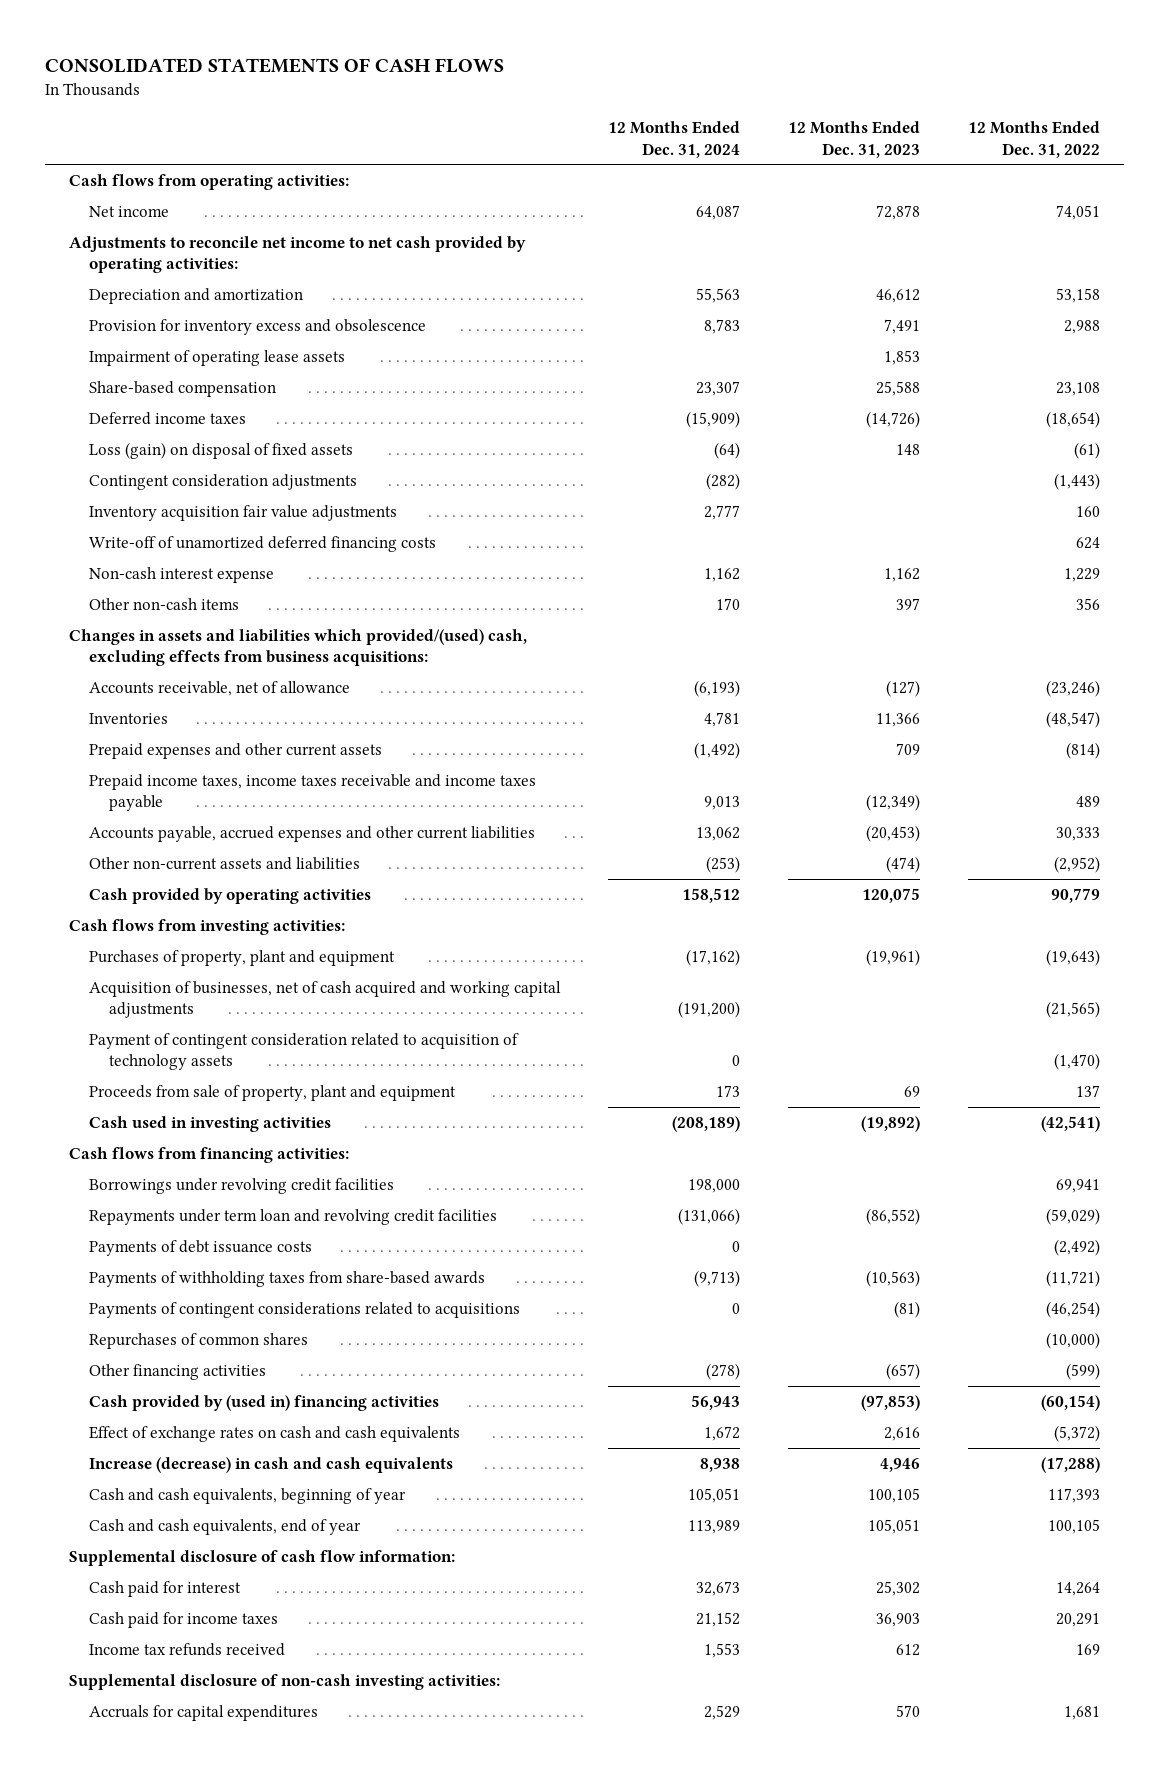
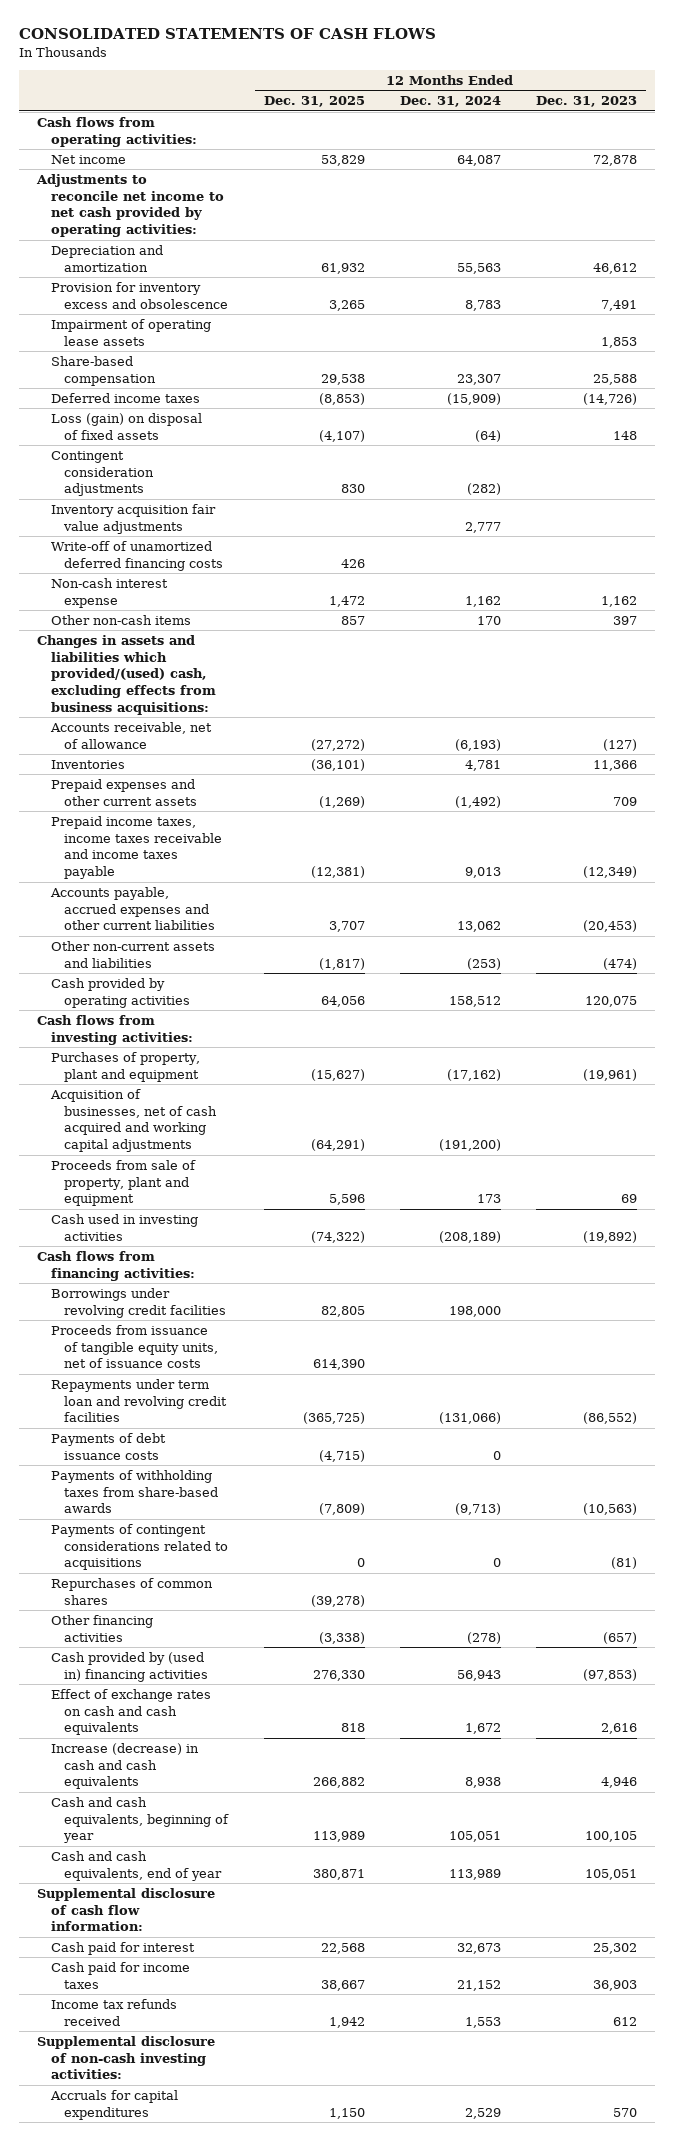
- | 12 Months Ended Dec. 31, 2024 | 12 Months Ended Dec. 31, 2023 | 12 Months Ended Dec. 31, 2022
+ | 12 Months Ended Dec. 31, 2025 | 12 Months Ended Dec. 31, 2024 | 12 Months Ended Dec. 31, 2023
- Payment of contingent consideration related to acquisition of technology assets | 0 | | (1,470)
+ Proceeds from issuance of tangible equity units, net of issuance costs | 614,390 | |

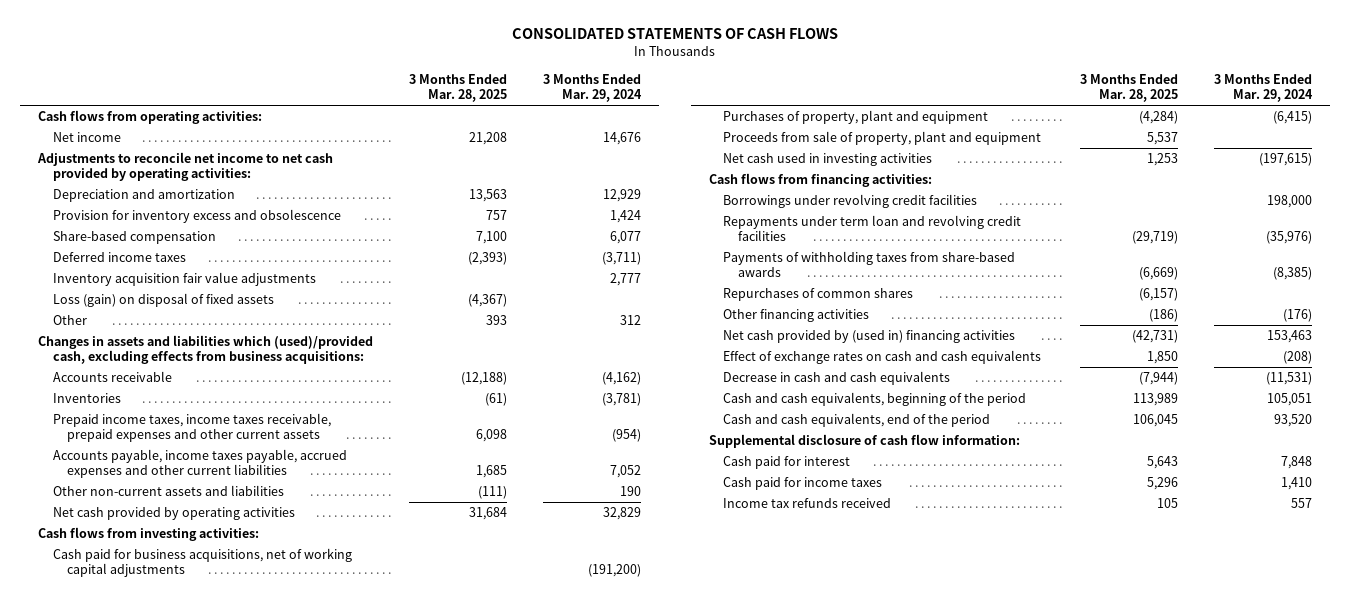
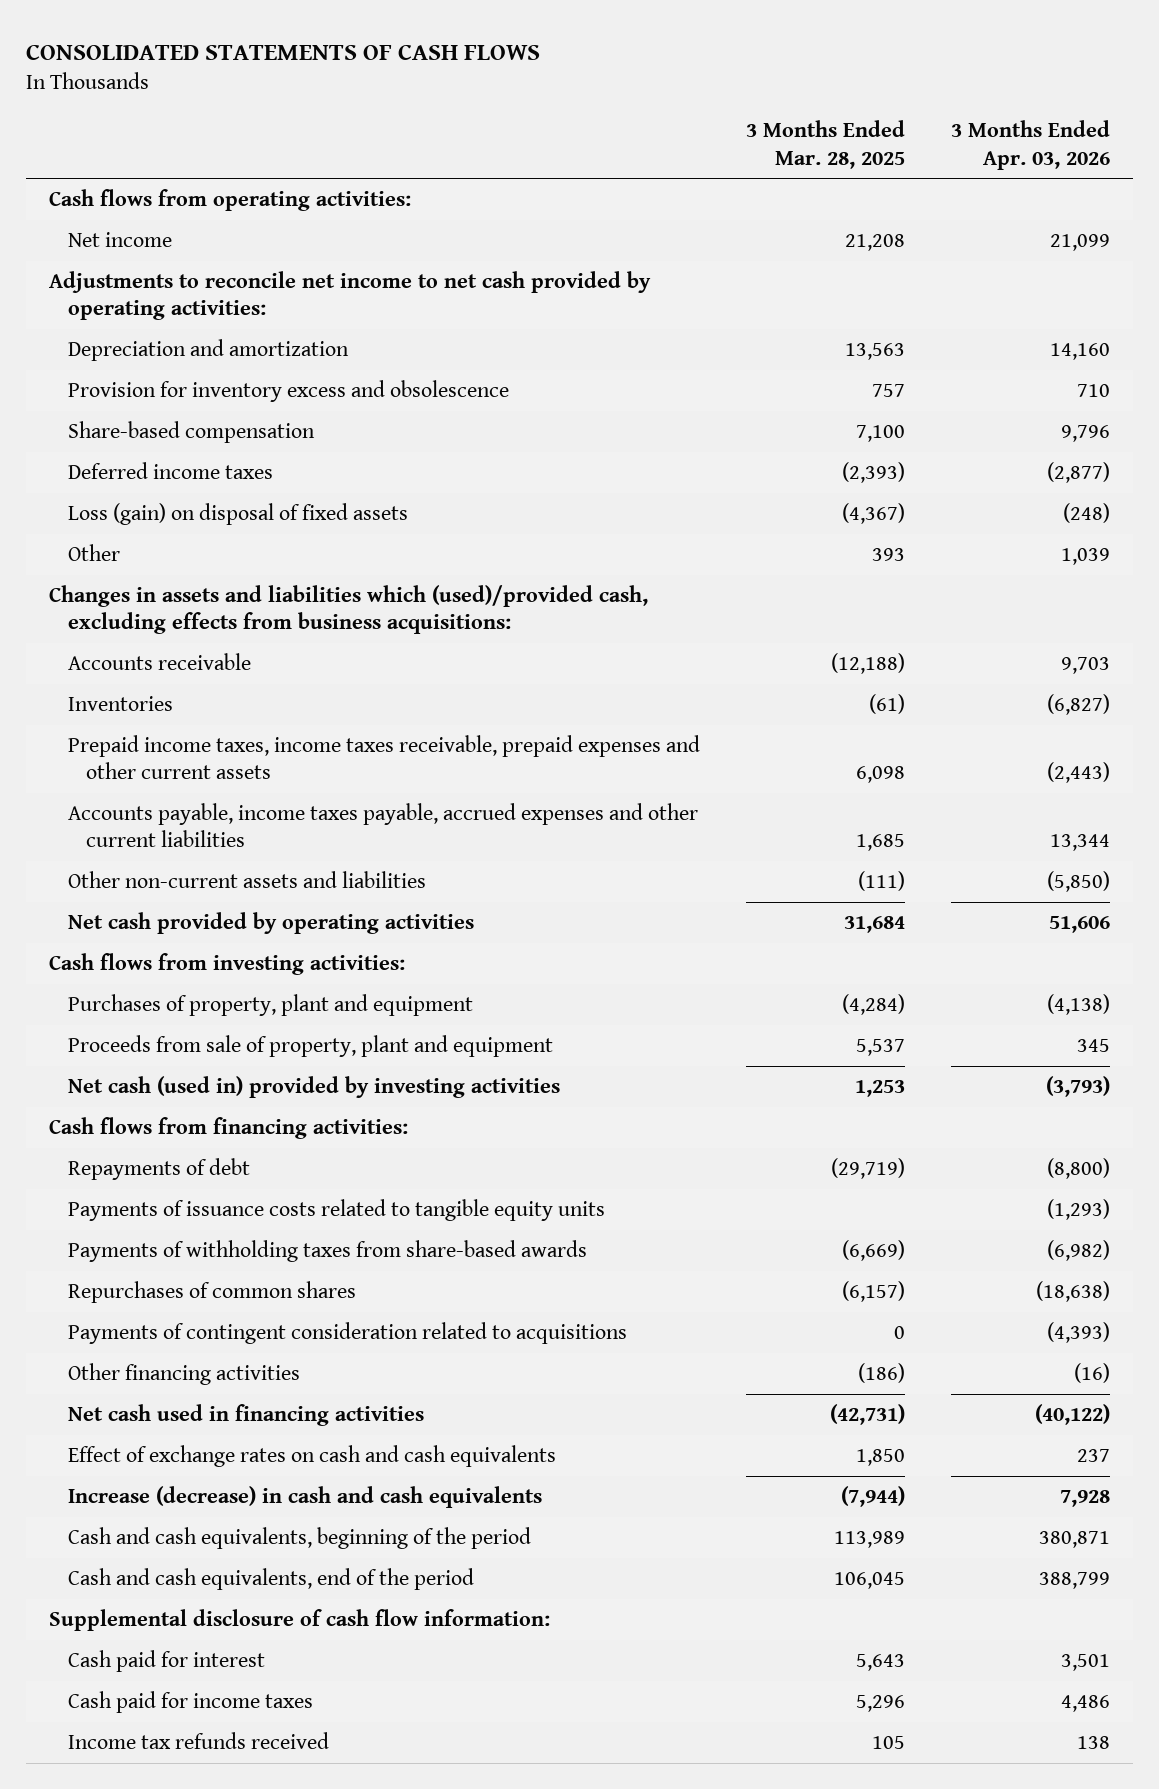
- | 3 Months Ended Mar. 28, 2025 | 3 Months Ended Mar. 29, 2024
+ | 3 Months Ended Mar. 28, 2025 | 3 Months Ended Apr. 03, 2026
- Inventory acquisition fair value adjustments | | 2,777
- Cash paid for business acquisitions, net of working capital adjustments | | (191,200)
- Net cash used in investing activities | 1,253 | (197,615)
+ Net cash (used in) provided by investing activities | 1,253 | (3,793)
- Borrowings under revolving credit facilities | | 198,000
- Repayments under term loan and revolving credit facilities | (29,719) | (35,976)
+ Repayments of debt | (29,719) | (8,800)
+ Payments of issuance costs related to tangible equity units | | (1,293)
+ Payments of contingent consideration related to acquisitions | 0 | (4,393)
- Net cash provided by (used in) financing activities | (42,731) | 153,463
+ Net cash used in financing activities | (42,731) | (40,122)
- Decrease in cash and cash equivalents | (7,944) | (11,531)
+ Increase (decrease) in cash and cash equivalents | (7,944) | 7,928

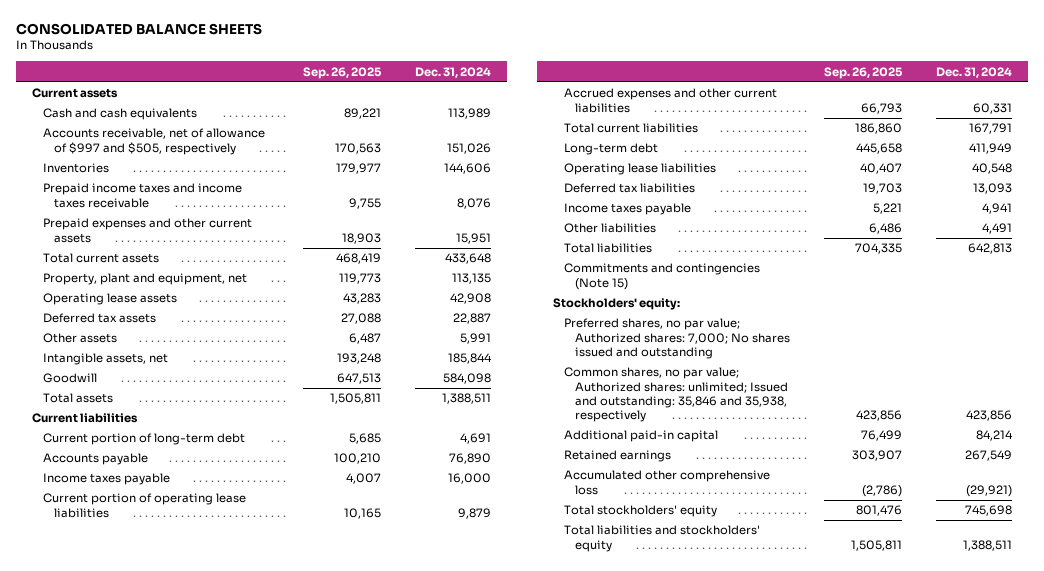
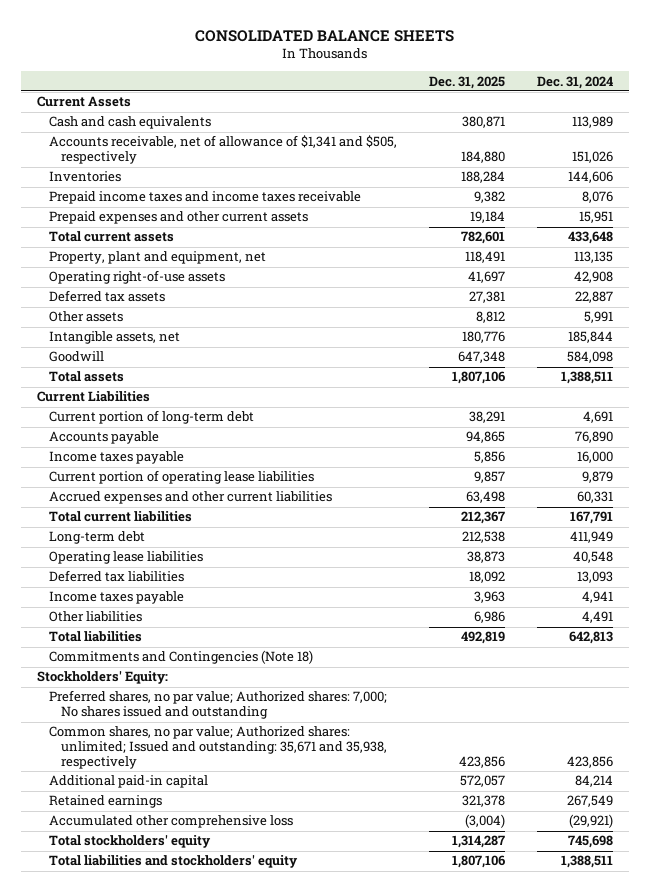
- | Sep. 26, 2025 | Dec. 31, 2024
+ | Dec. 31, 2025 | Dec. 31, 2024
- Current assets
+ Current Assets
- Accounts receivable, net of allowance of $997 and $505, respectively | 170,563 | 151,026
+ Accounts receivable, net of allowance of $1,341 and $505, respectively | 184,880 | 151,026
- Operating lease assets | 43,283 | 42,908
+ Operating right-of-use assets | 41,697 | 42,908
- Current liabilities
+ Current Liabilities
- Commitments and contingencies (Note 15)
- Stockholders' equity:
+ Commitments and Contingencies (Note 18)
+ Stockholders' Equity:
- Common shares, no par value; Authorized shares: unlimited; Issued and outstanding: 35,846 and 35,938, respectively | 423,856 | 423,856
+ Common shares, no par value; Authorized shares: unlimited; Issued and outstanding: 35,671 and 35,938, respectively | 423,856 | 423,856

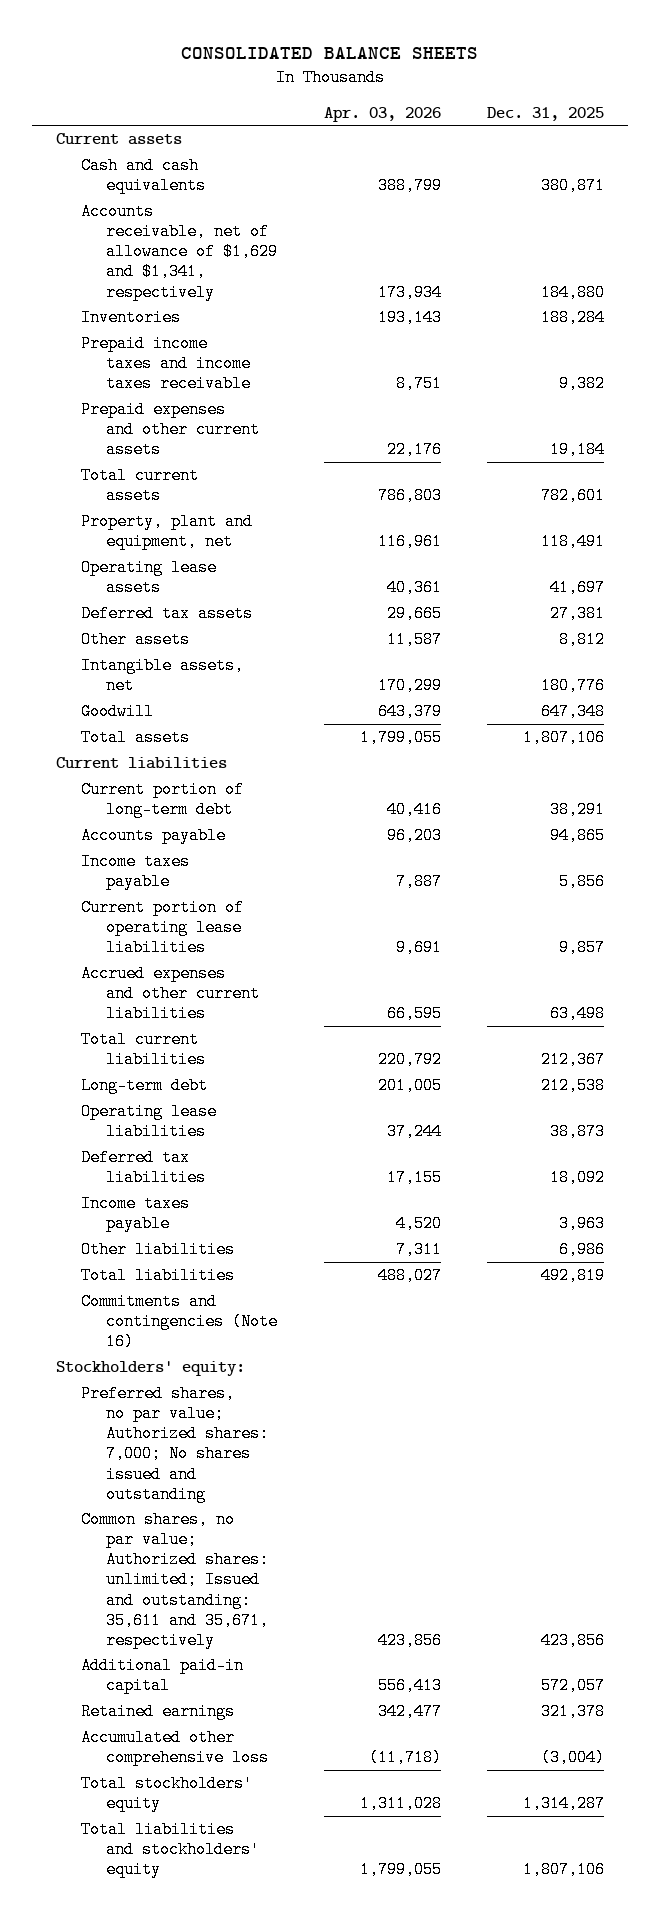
- | Dec. 31, 2025 | Dec. 31, 2024
+ | Apr. 03, 2026 | Dec. 31, 2025
- Current Assets
+ Current assets
- Accounts receivable, net of allowance of $1,341 and $505, respectively | 184,880 | 151,026
+ Accounts receivable, net of allowance of $1,629 and $1,341, respectively | 173,934 | 184,880
- Operating right-of-use assets | 41,697 | 42,908
+ Operating lease assets | 40,361 | 41,697
- Current Liabilities
+ Current liabilities
- Commitments and Contingencies (Note 18)
- Stockholders' Equity:
+ Commitments and contingencies (Note 16)
+ Stockholders' equity:
- Common shares, no par value; Authorized shares: unlimited; Issued and outstanding: 35,671 and 35,938, respectively | 423,856 | 423,856
+ Common shares, no par value; Authorized shares: unlimited; Issued and outstanding: 35,611 and 35,671, respectively | 423,856 | 423,856

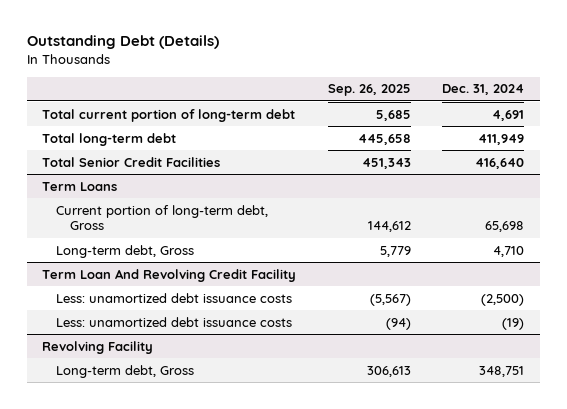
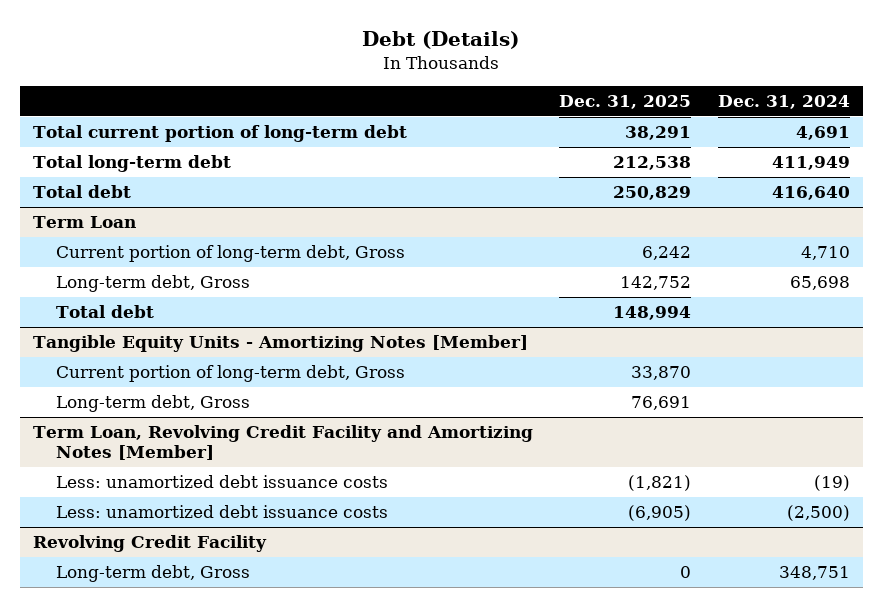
- Outstanding Debt (Details)
+ Debt (Details)
- | Sep. 26, 2025 | Dec. 31, 2024
+ | Dec. 31, 2025 | Dec. 31, 2024
- Total Senior Credit Facilities | 451,343 | 416,640
- Term Loans
- Current portion of long-term debt, Gross | 144,612 | 65,698
- Long-term debt, Gross | 5,779 | 4,710
- Term Loan And Revolving Credit Facility
- Less: unamortized debt issuance costs | (5,567) | (2,500)
+ Total debt | 250,829 | 416,640
+ Term Loan
+ Current portion of long-term debt, Gross | 6,242 | 4,710
+ Long-term debt, Gross | 142,752 | 65,698
+ Total debt | 148,994 |
+ Tangible Equity Units - Amortizing Notes [Member]
+ Current portion of long-term debt, Gross | 33,870 |
+ Long-term debt, Gross | 76,691 |
+ Term Loan, Revolving Credit Facility and Amortizing Notes [Member]
- Revolving Facility
+ Less: unamortized debt issuance costs | (6,905) | (2,500)
+ Revolving Credit Facility

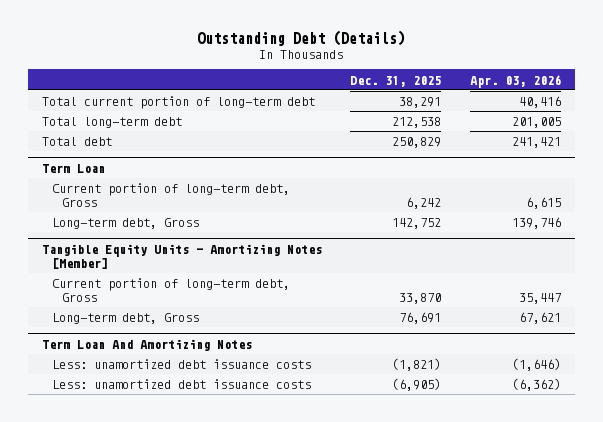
- Debt (Details)
+ Outstanding Debt (Details)
- | Dec. 31, 2025 | Dec. 31, 2024
+ | Dec. 31, 2025 | Apr. 03, 2026
@ Term Loan
- Total debt | 148,994 |
- Term Loan, Revolving Credit Facility and Amortizing Notes [Member]
+ Term Loan And Amortizing Notes
- Revolving Credit Facility
- Long-term debt, Gross | 0 | 348,751

